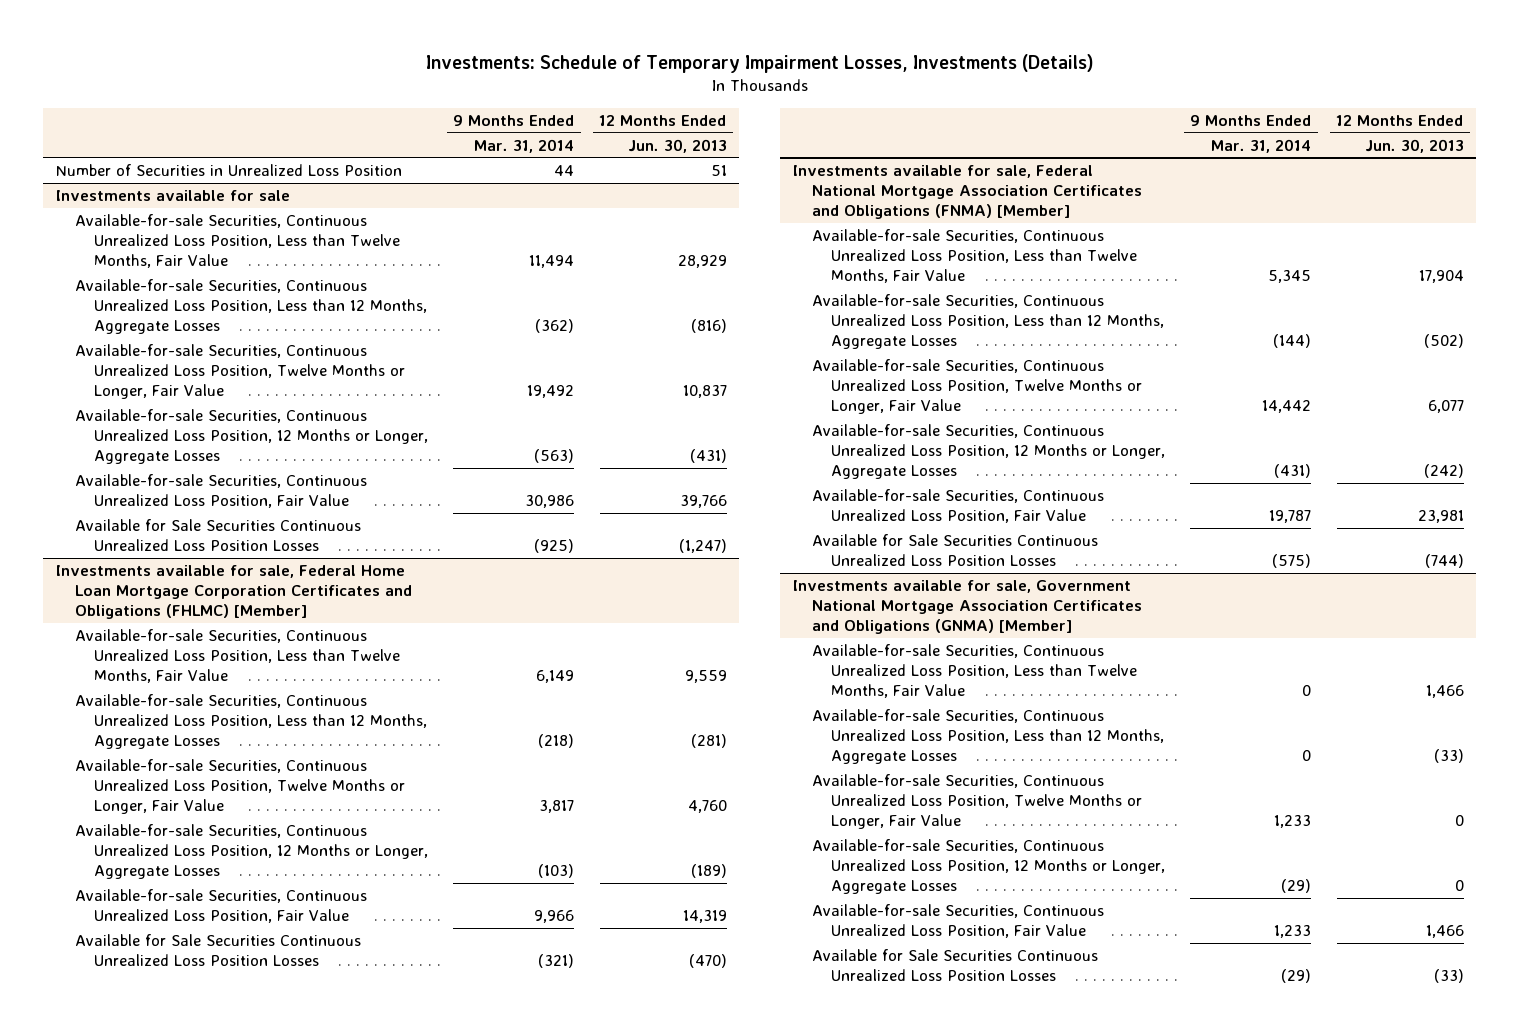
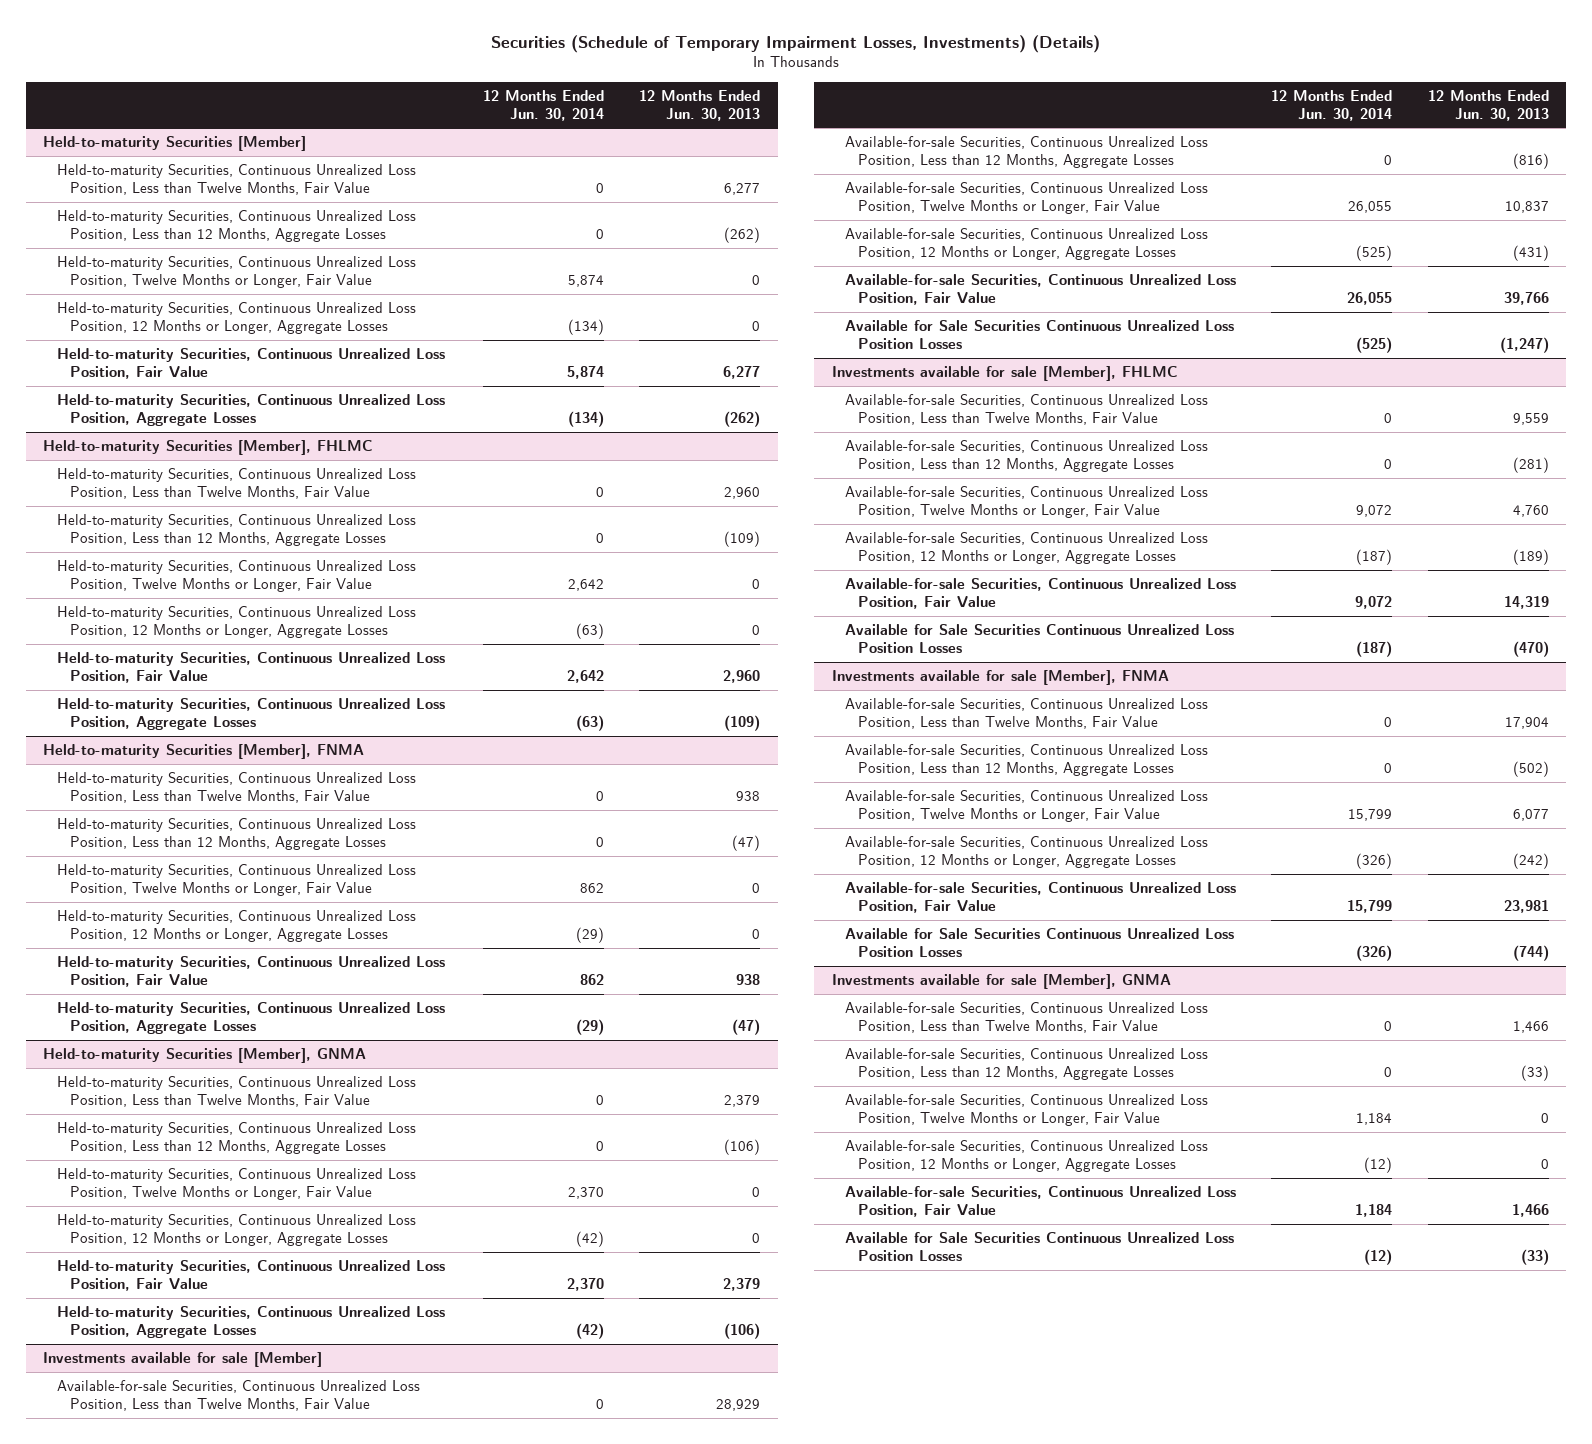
- Investments: Schedule of Temporary Impairment Losses, Investments (Details)
+ Securities (Schedule of Temporary Impairment Losses, Investments) (Details)
- | 9 Months Ended Mar. 31, 2014 | 12 Months Ended Jun. 30, 2013
+ | 12 Months Ended Jun. 30, 2014 | 12 Months Ended Jun. 30, 2013
- Number of Securities in Unrealized Loss Position | 44 | 51
- Investments available for sale
+ Held-to-maturity Securities [Member]
+ Held-to-maturity Securities, Continuous Unrealized Loss Position, Less than Twelve Months, Fair Value | 0 | 6,277
+ Held-to-maturity Securities, Continuous Unrealized Loss Position, Less than 12 Months, Aggregate Losses | 0 | (262)
+ Held-to-maturity Securities, Continuous Unrealized Loss Position, Twelve Months or Longer, Fair Value | 5,874 | 0
+ Held-to-maturity Securities, Continuous Unrealized Loss Position, 12 Months or Longer, Aggregate Losses | (134) | 0
+ Held-to-maturity Securities, Continuous Unrealized Loss Position, Fair Value | 5,874 | 6,277
+ Held-to-maturity Securities, Continuous Unrealized Loss Position, Aggregate Losses | (134) | (262)
+ Held-to-maturity Securities [Member], FHLMC
+ Held-to-maturity Securities, Continuous Unrealized Loss Position, Less than Twelve Months, Fair Value | 0 | 2,960
+ Held-to-maturity Securities, Continuous Unrealized Loss Position, Less than 12 Months, Aggregate Losses | 0 | (109)
+ Held-to-maturity Securities, Continuous Unrealized Loss Position, Twelve Months or Longer, Fair Value | 2,642 | 0
+ Held-to-maturity Securities, Continuous Unrealized Loss Position, 12 Months or Longer, Aggregate Losses | (63) | 0
+ Held-to-maturity Securities, Continuous Unrealized Loss Position, Fair Value | 2,642 | 2,960
+ Held-to-maturity Securities, Continuous Unrealized Loss Position, Aggregate Losses | (63) | (109)
+ Held-to-maturity Securities [Member], FNMA
+ Held-to-maturity Securities, Continuous Unrealized Loss Position, Less than Twelve Months, Fair Value | 0 | 938
+ Held-to-maturity Securities, Continuous Unrealized Loss Position, Less than 12 Months, Aggregate Losses | 0 | (47)
+ Held-to-maturity Securities, Continuous Unrealized Loss Position, Twelve Months or Longer, Fair Value | 862 | 0
+ Held-to-maturity Securities, Continuous Unrealized Loss Position, 12 Months or Longer, Aggregate Losses | (29) | 0
+ Held-to-maturity Securities, Continuous Unrealized Loss Position, Fair Value | 862 | 938
+ Held-to-maturity Securities, Continuous Unrealized Loss Position, Aggregate Losses | (29) | (47)
+ Held-to-maturity Securities [Member], GNMA
+ Held-to-maturity Securities, Continuous Unrealized Loss Position, Less than Twelve Months, Fair Value | 0 | 2,379
+ Held-to-maturity Securities, Continuous Unrealized Loss Position, Less than 12 Months, Aggregate Losses | 0 | (106)
+ Held-to-maturity Securities, Continuous Unrealized Loss Position, Twelve Months or Longer, Fair Value | 2,370 | 0
+ Held-to-maturity Securities, Continuous Unrealized Loss Position, 12 Months or Longer, Aggregate Losses | (42) | 0
+ Held-to-maturity Securities, Continuous Unrealized Loss Position, Fair Value | 2,370 | 2,379
+ Held-to-maturity Securities, Continuous Unrealized Loss Position, Aggregate Losses | (42) | (106)
+ Investments available for sale [Member]
- Investments available for sale, Federal Home Loan Mortgage Corporation Certificates and Obligations (FHLMC) [Member]
+ Investments available for sale [Member], FHLMC
- Investments available for sale, Federal National Mortgage Association Certificates and Obligations (FNMA) [Member]
+ Investments available for sale [Member], FNMA
- Investments available for sale, Government National Mortgage Association Certificates and Obligations (GNMA) [Member]
+ Investments available for sale [Member], GNMA

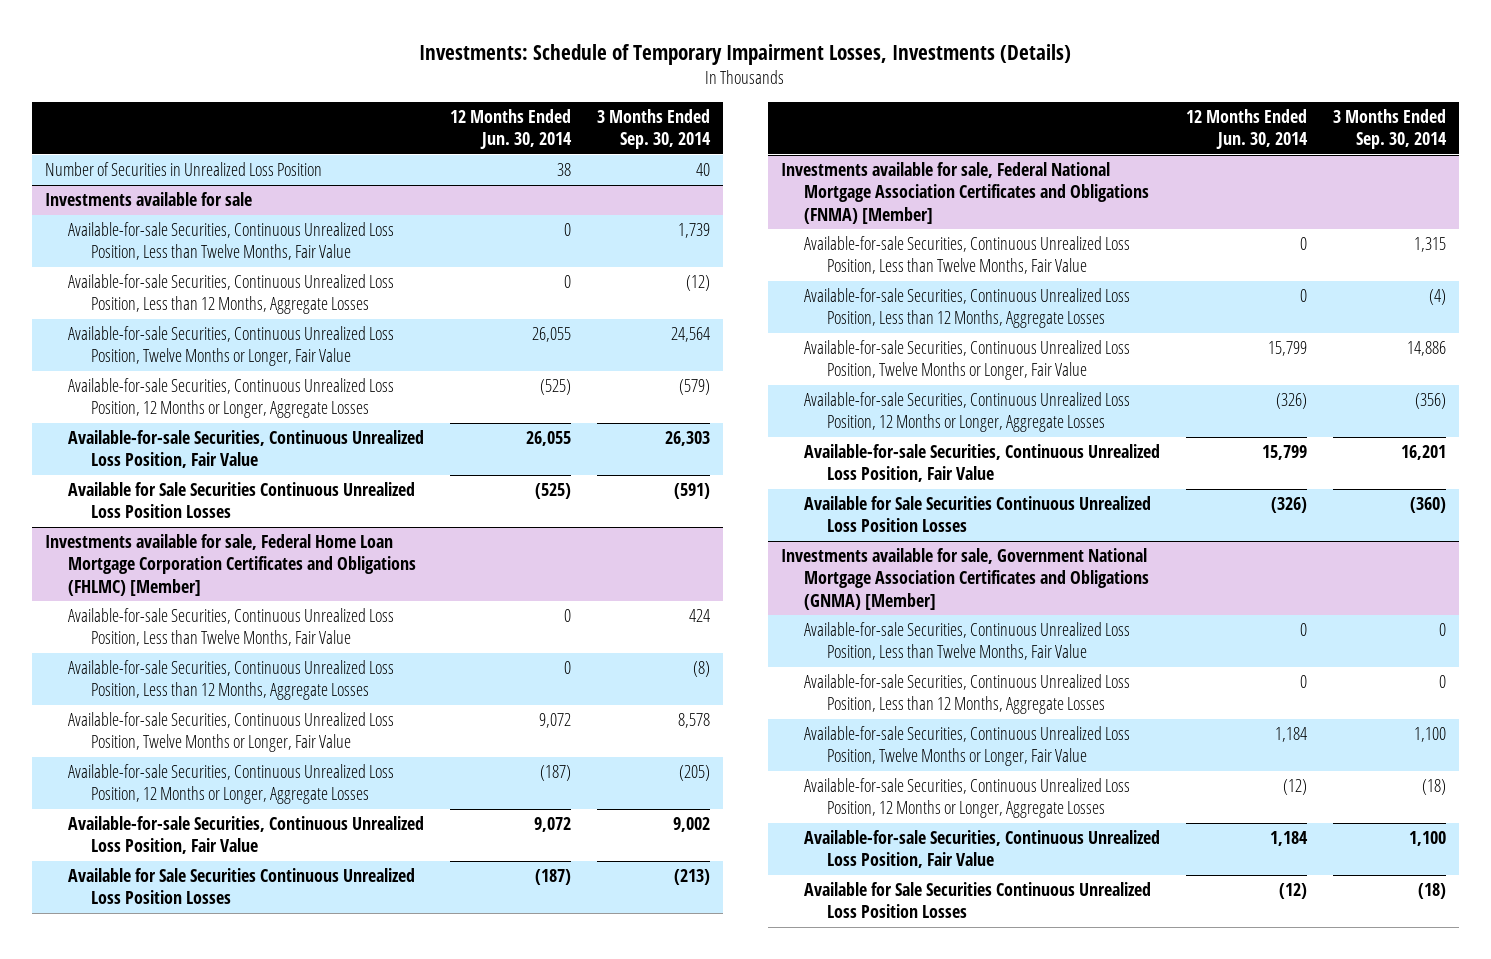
- Securities (Schedule of Temporary Impairment Losses, Investments) (Details)
+ Investments: Schedule of Temporary Impairment Losses, Investments (Details)
- | 12 Months Ended Jun. 30, 2014 | 12 Months Ended Jun. 30, 2013
+ | 12 Months Ended Jun. 30, 2014 | 3 Months Ended Sep. 30, 2014
- Held-to-maturity Securities [Member]
- Held-to-maturity Securities, Continuous Unrealized Loss Position, Less than Twelve Months, Fair Value | 0 | 6,277
- Held-to-maturity Securities, Continuous Unrealized Loss Position, Less than 12 Months, Aggregate Losses | 0 | (262)
- Held-to-maturity Securities, Continuous Unrealized Loss Position, Twelve Months or Longer, Fair Value | 5,874 | 0
- Held-to-maturity Securities, Continuous Unrealized Loss Position, 12 Months or Longer, Aggregate Losses | (134) | 0
- Held-to-maturity Securities, Continuous Unrealized Loss Position, Fair Value | 5,874 | 6,277
- Held-to-maturity Securities, Continuous Unrealized Loss Position, Aggregate Losses | (134) | (262)
- Held-to-maturity Securities [Member], FHLMC
- Held-to-maturity Securities, Continuous Unrealized Loss Position, Less than Twelve Months, Fair Value | 0 | 2,960
- Held-to-maturity Securities, Continuous Unrealized Loss Position, Less than 12 Months, Aggregate Losses | 0 | (109)
- Held-to-maturity Securities, Continuous Unrealized Loss Position, Twelve Months or Longer, Fair Value | 2,642 | 0
- Held-to-maturity Securities, Continuous Unrealized Loss Position, 12 Months or Longer, Aggregate Losses | (63) | 0
- Held-to-maturity Securities, Continuous Unrealized Loss Position, Fair Value | 2,642 | 2,960
- Held-to-maturity Securities, Continuous Unrealized Loss Position, Aggregate Losses | (63) | (109)
- Held-to-maturity Securities [Member], FNMA
- Held-to-maturity Securities, Continuous Unrealized Loss Position, Less than Twelve Months, Fair Value | 0 | 938
- Held-to-maturity Securities, Continuous Unrealized Loss Position, Less than 12 Months, Aggregate Losses | 0 | (47)
- Held-to-maturity Securities, Continuous Unrealized Loss Position, Twelve Months or Longer, Fair Value | 862 | 0
- Held-to-maturity Securities, Continuous Unrealized Loss Position, 12 Months or Longer, Aggregate Losses | (29) | 0
- Held-to-maturity Securities, Continuous Unrealized Loss Position, Fair Value | 862 | 938
- Held-to-maturity Securities, Continuous Unrealized Loss Position, Aggregate Losses | (29) | (47)
- Held-to-maturity Securities [Member], GNMA
- Held-to-maturity Securities, Continuous Unrealized Loss Position, Less than Twelve Months, Fair Value | 0 | 2,379
- Held-to-maturity Securities, Continuous Unrealized Loss Position, Less than 12 Months, Aggregate Losses | 0 | (106)
- Held-to-maturity Securities, Continuous Unrealized Loss Position, Twelve Months or Longer, Fair Value | 2,370 | 0
- Held-to-maturity Securities, Continuous Unrealized Loss Position, 12 Months or Longer, Aggregate Losses | (42) | 0
- Held-to-maturity Securities, Continuous Unrealized Loss Position, Fair Value | 2,370 | 2,379
- Held-to-maturity Securities, Continuous Unrealized Loss Position, Aggregate Losses | (42) | (106)
- Investments available for sale [Member]
+ Number of Securities in Unrealized Loss Position | 38 | 40
+ Investments available for sale
- Investments available for sale [Member], FHLMC
+ Investments available for sale, Federal Home Loan Mortgage Corporation Certificates and Obligations (FHLMC) [Member]
- Investments available for sale [Member], FNMA
+ Investments available for sale, Federal National Mortgage Association Certificates and Obligations (FNMA) [Member]
- Investments available for sale [Member], GNMA
+ Investments available for sale, Government National Mortgage Association Certificates and Obligations (GNMA) [Member]

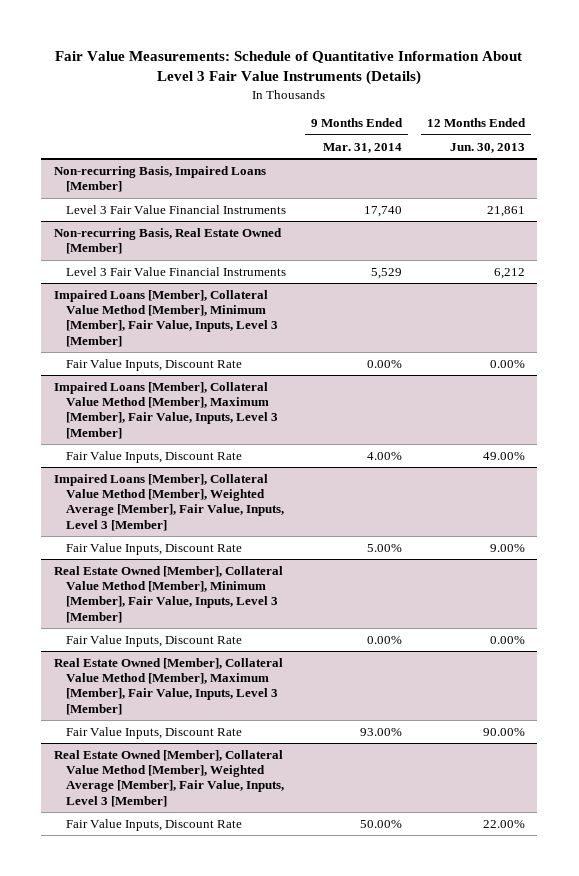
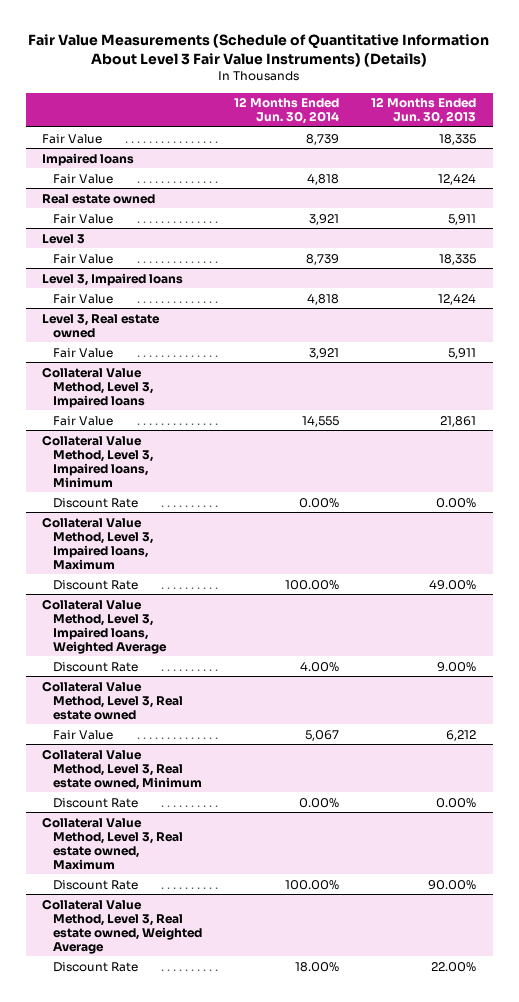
- Fair Value Measurements: Schedule of Quantitative Information About Level 3 Fair Value Instruments (Details)
+ Fair Value Measurements (Schedule of Quantitative Information About Level 3 Fair Value Instruments) (Details)
- | 9 Months Ended Mar. 31, 2014 | 12 Months Ended Jun. 30, 2013
+ | 12 Months Ended Jun. 30, 2014 | 12 Months Ended Jun. 30, 2013
- Non-recurring Basis, Impaired Loans [Member]
- Level 3 Fair Value Financial Instruments | 17,740 | 21,861
- Non-recurring Basis, Real Estate Owned [Member]
- Level 3 Fair Value Financial Instruments | 5,529 | 6,212
- Impaired Loans [Member], Collateral Value Method [Member], Minimum [Member], Fair Value, Inputs, Level 3 [Member]
- Fair Value Inputs, Discount Rate | 0.00% | 0.00%
- Impaired Loans [Member], Collateral Value Method [Member], Maximum [Member], Fair Value, Inputs, Level 3 [Member]
- Fair Value Inputs, Discount Rate | 4.00% | 49.00%
- Impaired Loans [Member], Collateral Value Method [Member], Weighted Average [Member], Fair Value, Inputs, Level 3 [Member]
- Fair Value Inputs, Discount Rate | 5.00% | 9.00%
- Real Estate Owned [Member], Collateral Value Method [Member], Minimum [Member], Fair Value, Inputs, Level 3 [Member]
- Fair Value Inputs, Discount Rate | 0.00% | 0.00%
- Real Estate Owned [Member], Collateral Value Method [Member], Maximum [Member], Fair Value, Inputs, Level 3 [Member]
- Fair Value Inputs, Discount Rate | 93.00% | 90.00%
- Real Estate Owned [Member], Collateral Value Method [Member], Weighted Average [Member], Fair Value, Inputs, Level 3 [Member]
- Fair Value Inputs, Discount Rate | 50.00% | 22.00%
+ Fair Value | 8,739 | 18,335
+ Impaired loans
+ Fair Value | 4,818 | 12,424
+ Real estate owned
+ Fair Value | 3,921 | 5,911
+ Level 3
+ Fair Value | 8,739 | 18,335
+ Level 3, Impaired loans
+ Fair Value | 4,818 | 12,424
+ Level 3, Real estate owned
+ Fair Value | 3,921 | 5,911
+ Collateral Value Method, Level 3, Impaired loans
+ Fair Value | 14,555 | 21,861
+ Collateral Value Method, Level 3, Impaired loans, Minimum
+ Discount Rate | 0.00% | 0.00%
+ Collateral Value Method, Level 3, Impaired loans, Maximum
+ Discount Rate | 100.00% | 49.00%
+ Collateral Value Method, Level 3, Impaired loans, Weighted Average
+ Discount Rate | 4.00% | 9.00%
+ Collateral Value Method, Level 3, Real estate owned
+ Fair Value | 5,067 | 6,212
+ Collateral Value Method, Level 3, Real estate owned, Minimum
+ Discount Rate | 0.00% | 0.00%
+ Collateral Value Method, Level 3, Real estate owned, Maximum
+ Discount Rate | 100.00% | 90.00%
+ Collateral Value Method, Level 3, Real estate owned, Weighted Average
+ Discount Rate | 18.00% | 22.00%

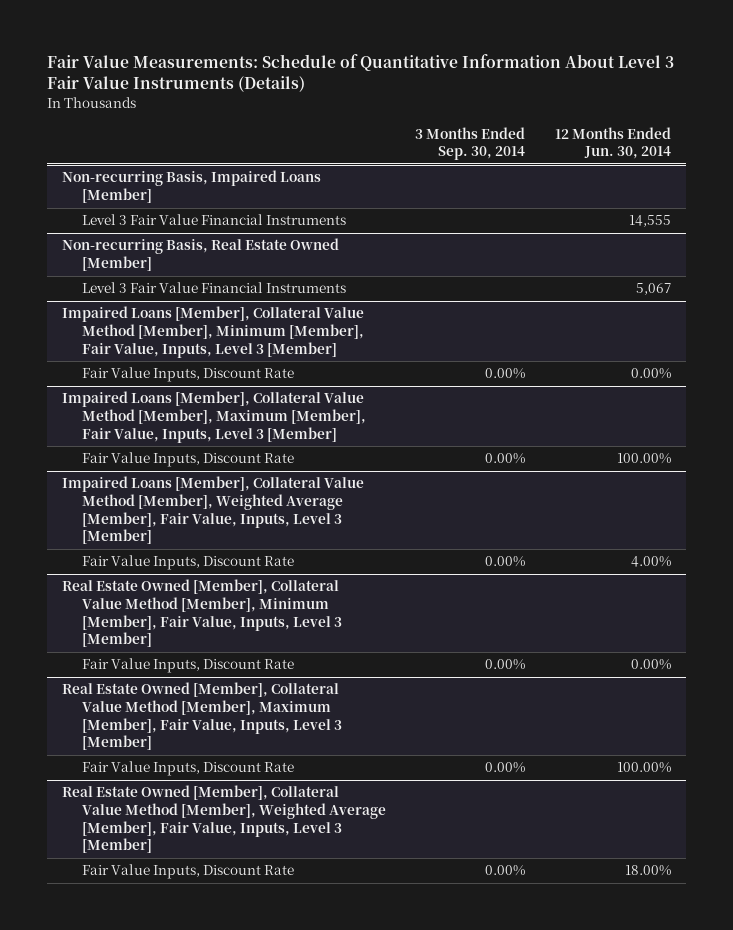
- Fair Value Measurements (Schedule of Quantitative Information About Level 3 Fair Value Instruments) (Details)
+ Fair Value Measurements: Schedule of Quantitative Information About Level 3 Fair Value Instruments (Details)
- | 12 Months Ended Jun. 30, 2014 | 12 Months Ended Jun. 30, 2013
+ | 3 Months Ended Sep. 30, 2014 | 12 Months Ended Jun. 30, 2014
- Fair Value | 8,739 | 18,335
- Impaired loans
- Fair Value | 4,818 | 12,424
- Real estate owned
- Fair Value | 3,921 | 5,911
- Level 3
- Fair Value | 8,739 | 18,335
- Level 3, Impaired loans
- Fair Value | 4,818 | 12,424
- Level 3, Real estate owned
- Fair Value | 3,921 | 5,911
- Collateral Value Method, Level 3, Impaired loans
- Fair Value | 14,555 | 21,861
- Collateral Value Method, Level 3, Impaired loans, Minimum
- Discount Rate | 0.00% | 0.00%
- Collateral Value Method, Level 3, Impaired loans, Maximum
- Discount Rate | 100.00% | 49.00%
- Collateral Value Method, Level 3, Impaired loans, Weighted Average
- Discount Rate | 4.00% | 9.00%
- Collateral Value Method, Level 3, Real estate owned
- Fair Value | 5,067 | 6,212
- Collateral Value Method, Level 3, Real estate owned, Minimum
- Discount Rate | 0.00% | 0.00%
- Collateral Value Method, Level 3, Real estate owned, Maximum
- Discount Rate | 100.00% | 90.00%
- Collateral Value Method, Level 3, Real estate owned, Weighted Average
- Discount Rate | 18.00% | 22.00%
+ Non-recurring Basis, Impaired Loans [Member]
+ Level 3 Fair Value Financial Instruments | | 14,555
+ Non-recurring Basis, Real Estate Owned [Member]
+ Level 3 Fair Value Financial Instruments | | 5,067
+ Impaired Loans [Member], Collateral Value Method [Member], Minimum [Member], Fair Value, Inputs, Level 3 [Member]
+ Fair Value Inputs, Discount Rate | 0.00% | 0.00%
+ Impaired Loans [Member], Collateral Value Method [Member], Maximum [Member], Fair Value, Inputs, Level 3 [Member]
+ Fair Value Inputs, Discount Rate | 0.00% | 100.00%
+ Impaired Loans [Member], Collateral Value Method [Member], Weighted Average [Member], Fair Value, Inputs, Level 3 [Member]
+ Fair Value Inputs, Discount Rate | 0.00% | 4.00%
+ Real Estate Owned [Member], Collateral Value Method [Member], Minimum [Member], Fair Value, Inputs, Level 3 [Member]
+ Fair Value Inputs, Discount Rate | 0.00% | 0.00%
+ Real Estate Owned [Member], Collateral Value Method [Member], Maximum [Member], Fair Value, Inputs, Level 3 [Member]
+ Fair Value Inputs, Discount Rate | 0.00% | 100.00%
+ Real Estate Owned [Member], Collateral Value Method [Member], Weighted Average [Member], Fair Value, Inputs, Level 3 [Member]
+ Fair Value Inputs, Discount Rate | 0.00% | 18.00%

